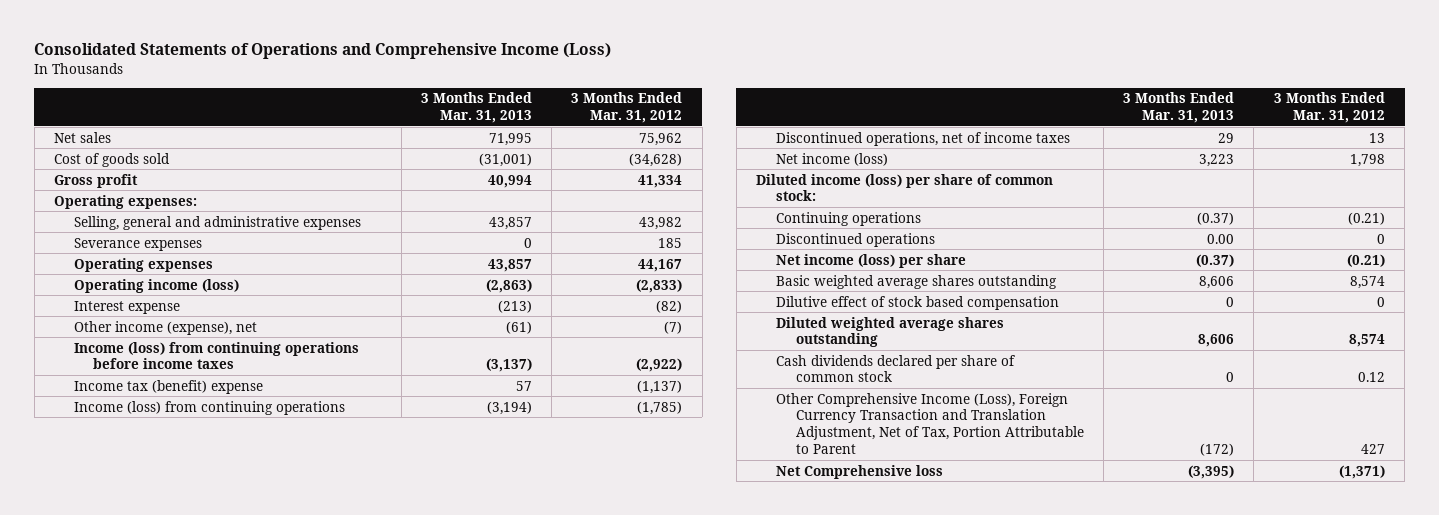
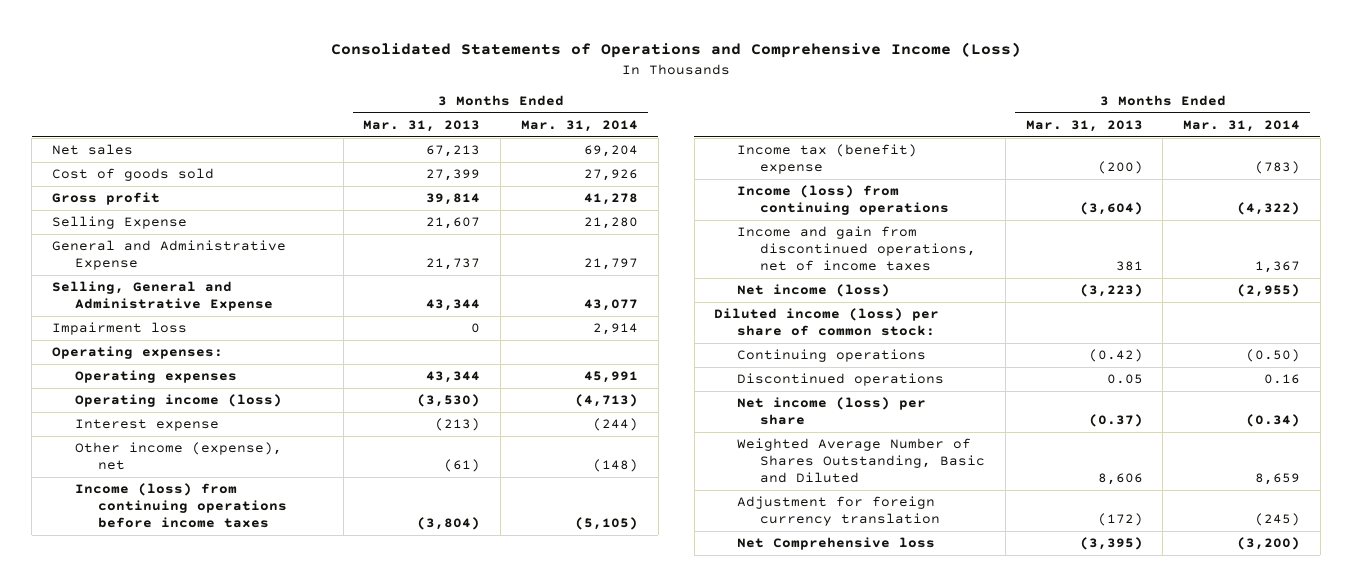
- | 3 Months Ended Mar. 31, 2013 | 3 Months Ended Mar. 31, 2012
+ | 3 Months Ended Mar. 31, 2013 | 3 Months Ended Mar. 31, 2014
- Net sales | 71,995 | 75,962
- Cost of goods sold | (31,001) | (34,628)
- Gross profit | 40,994 | 41,334
+ Net sales | 67,213 | 69,204
+ Cost of goods sold | 27,399 | 27,926
+ Gross profit | 39,814 | 41,278
+ Selling Expense | 21,607 | 21,280
+ General and Administrative Expense | 21,737 | 21,797
+ Selling, General and Administrative Expense | 43,344 | 43,077
+ Impairment loss | 0 | 2,914
- Selling, general and administrative expenses | 43,857 | 43,982
- Severance expenses | 0 | 185
- Operating expenses | 43,857 | 44,167
- Operating income (loss) | (2,863) | (2,833)
+ Operating expenses | 43,344 | 45,991
+ Operating income (loss) | (3,530) | (4,713)
- Income (loss) from continuing operations before income taxes | (3,137) | (2,922)
- Income tax (benefit) expense | 57 | (1,137)
- Income (loss) from continuing operations | (3,194) | (1,785)
- Discontinued operations, net of income taxes | 29 | 13
- Net income (loss) | 3,223 | 1,798
+ Income (loss) from continuing operations before income taxes | (3,804) | (5,105)
+ Income tax (benefit) expense | (200) | (783)
+ Income (loss) from continuing operations | (3,604) | (4,322)
+ Income and gain from discontinued operations, net of income taxes | 381 | 1,367
+ Net income (loss) | (3,223) | (2,955)
- Continuing operations | (0.37) | (0.21)
- Discontinued operations | 0.00 | 0
+ Continuing operations | (0.42) | (0.50)
+ Discontinued operations | 0.05 | 0.16
- Basic weighted average shares outstanding | 8,606 | 8,574
- Dilutive effect of stock based compensation | 0 | 0
- Diluted weighted average shares outstanding | 8,606 | 8,574
- Cash dividends declared per share of common stock | 0 | 0.12
- Other Comprehensive Income (Loss), Foreign Currency Transaction and Translation Adjustment, Net of Tax, Portion Attributable to Parent | (172) | 427
+ Weighted Average Number of Shares Outstanding, Basic and Diluted | 8,606 | 8,659
+ Adjustment for foreign currency translation | (172) | (245)

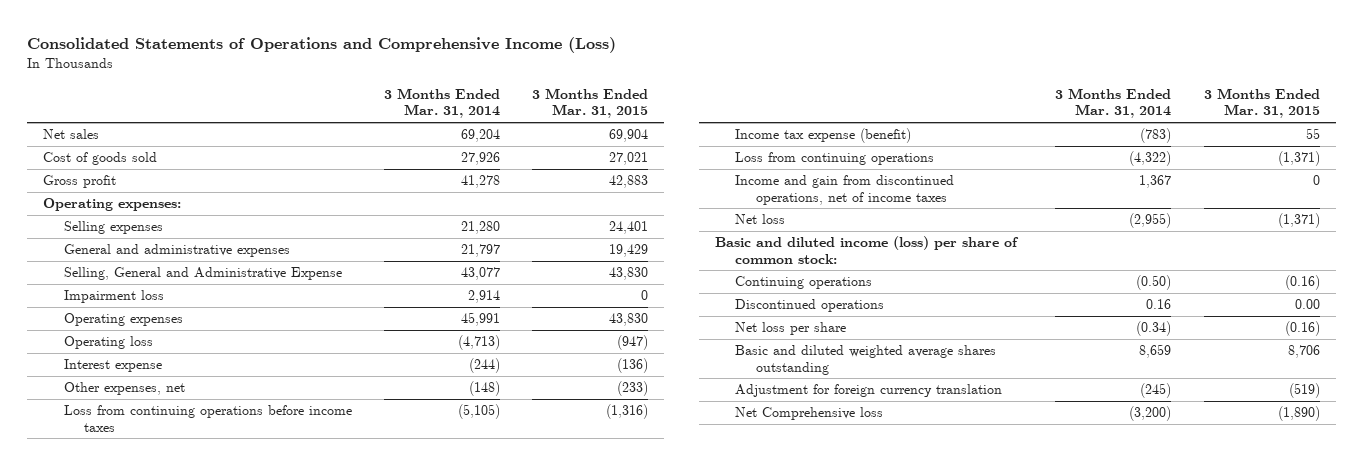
- | 3 Months Ended Mar. 31, 2013 | 3 Months Ended Mar. 31, 2014
+ | 3 Months Ended Mar. 31, 2014 | 3 Months Ended Mar. 31, 2015
- Selling Expense | 21,607 | 21,280
- General and Administrative Expense | 21,737 | 21,797
moved up: Operating expenses:
+ Selling expenses | 21,280 | 24,401
+ General and administrative expenses | 21,797 | 19,429
- Operating income (loss) | (3,530) | (4,713)
+ Operating loss | (4,713) | (947)
- Other income (expense), net | (61) | (148)
- Income (loss) from continuing operations before income taxes | (3,804) | (5,105)
- Income tax (benefit) expense | (200) | (783)
- Income (loss) from continuing operations | (3,604) | (4,322)
+ Other expenses, net | (148) | (233)
+ Loss from continuing operations before income taxes | (5,105) | (1,316)
+ Income tax expense (benefit) | (783) | 55
+ Loss from continuing operations | (4,322) | (1,371)
- Net income (loss) | (3,223) | (2,955)
- Diluted income (loss) per share of common stock:
+ Net loss | (2,955) | (1,371)
+ Basic and diluted income (loss) per share of common stock:
- Net income (loss) per share | (0.37) | (0.34)
- Weighted Average Number of Shares Outstanding, Basic and Diluted | 8,606 | 8,659
+ Net loss per share | (0.34) | (0.16)
+ Basic and diluted weighted average shares outstanding | 8,659 | 8,706

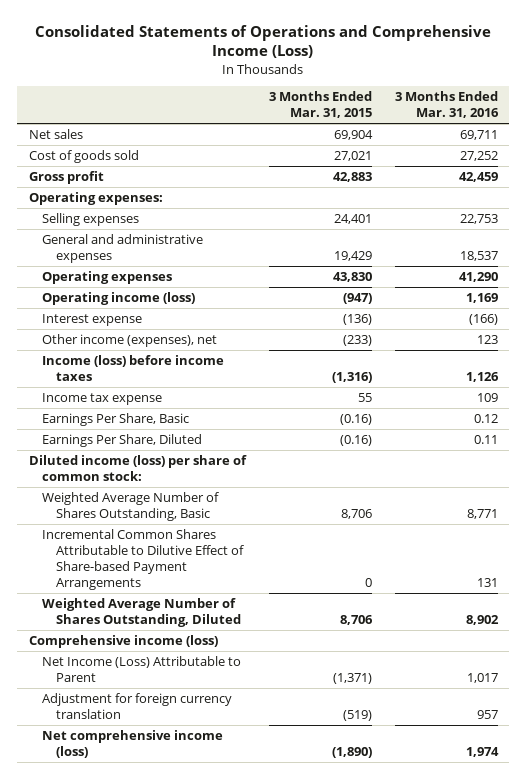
- | 3 Months Ended Mar. 31, 2014 | 3 Months Ended Mar. 31, 2015
+ | 3 Months Ended Mar. 31, 2015 | 3 Months Ended Mar. 31, 2016
- Selling, General and Administrative Expense | 43,077 | 43,830
- Impairment loss | 2,914 | 0
- Operating loss | (4,713) | (947)
+ Operating income (loss) | (947) | 1,169
- Other expenses, net | (148) | (233)
- Loss from continuing operations before income taxes | (5,105) | (1,316)
- Income tax expense (benefit) | (783) | 55
- Loss from continuing operations | (4,322) | (1,371)
- Income and gain from discontinued operations, net of income taxes | 1,367 | 0
- Net loss | (2,955) | (1,371)
- Basic and diluted income (loss) per share of common stock:
- Continuing operations | (0.50) | (0.16)
- Discontinued operations | 0.16 | 0.00
- Net loss per share | (0.34) | (0.16)
- Basic and diluted weighted average shares outstanding | 8,659 | 8,706
+ Other income (expenses), net | (233) | 123
+ Income (loss) before income taxes | (1,316) | 1,126
+ Income tax expense | 55 | 109
+ Earnings Per Share, Basic | (0.16) | 0.12
+ Earnings Per Share, Diluted | (0.16) | 0.11
+ Diluted income (loss) per share of common stock:
+ Weighted Average Number of Shares Outstanding, Basic | 8,706 | 8,771
+ Incremental Common Shares Attributable to Dilutive Effect of Share-based Payment Arrangements | 0 | 131
+ Weighted Average Number of Shares Outstanding, Diluted | 8,706 | 8,902
+ Comprehensive income (loss)
+ Net Income (Loss) Attributable to Parent | (1,371) | 1,017
- Net Comprehensive loss | (3,200) | (1,890)
+ Net comprehensive income (loss) | (1,890) | 1,974

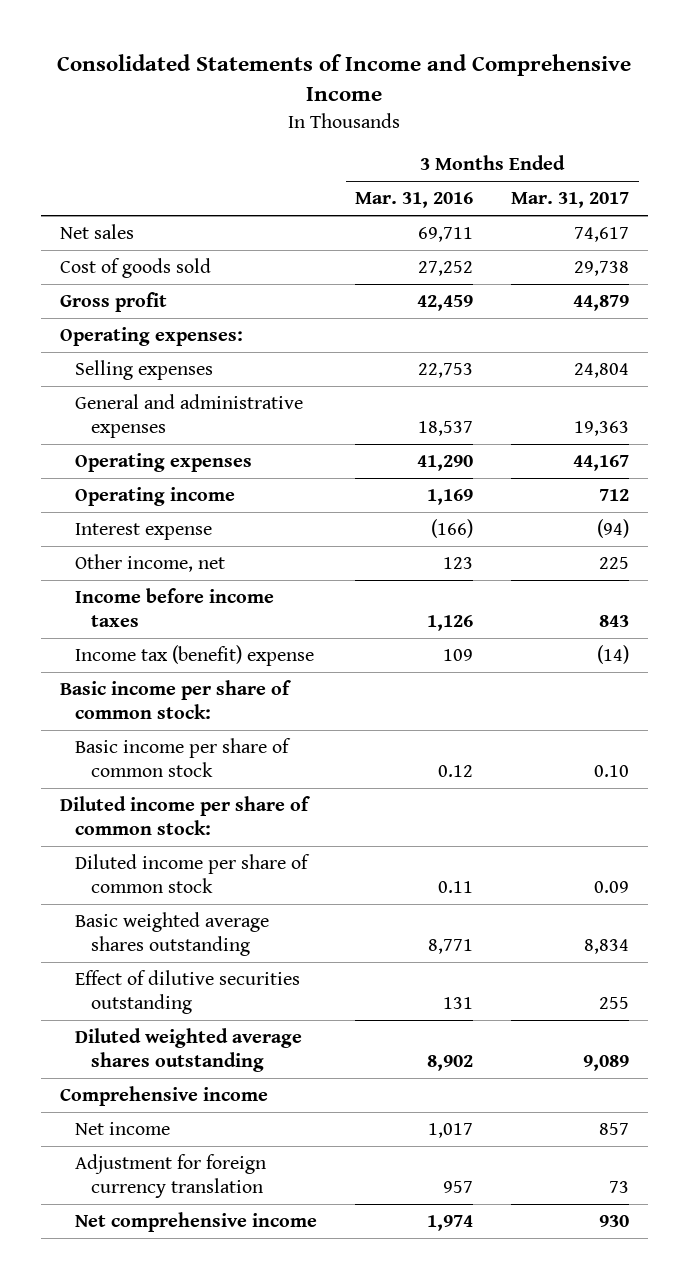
- Consolidated Statements of Operations and Comprehensive Income (Loss)
+ Consolidated Statements of Income and Comprehensive Income
- | 3 Months Ended Mar. 31, 2015 | 3 Months Ended Mar. 31, 2016
+ | 3 Months Ended Mar. 31, 2016 | 3 Months Ended Mar. 31, 2017
- Operating income (loss) | (947) | 1,169
+ Operating income | 1,169 | 712
- Other income (expenses), net | (233) | 123
- Income (loss) before income taxes | (1,316) | 1,126
- Income tax expense | 55 | 109
- Earnings Per Share, Basic | (0.16) | 0.12
- Earnings Per Share, Diluted | (0.16) | 0.11
- Diluted income (loss) per share of common stock:
- Weighted Average Number of Shares Outstanding, Basic | 8,706 | 8,771
- Incremental Common Shares Attributable to Dilutive Effect of Share-based Payment Arrangements | 0 | 131
- Weighted Average Number of Shares Outstanding, Diluted | 8,706 | 8,902
- Comprehensive income (loss)
- Net Income (Loss) Attributable to Parent | (1,371) | 1,017
+ Other income, net | 123 | 225
+ Income before income taxes | 1,126 | 843
+ Income tax (benefit) expense | 109 | (14)
+ Basic income per share of common stock:
+ Basic income per share of common stock | 0.12 | 0.10
+ Diluted income per share of common stock:
+ Diluted income per share of common stock | 0.11 | 0.09
+ Basic weighted average shares outstanding | 8,771 | 8,834
+ Effect of dilutive securities outstanding | 131 | 255
+ Diluted weighted average shares outstanding | 8,902 | 9,089
+ Comprehensive income
+ Net income | 1,017 | 857
- Net comprehensive income (loss) | (1,890) | 1,974
+ Net comprehensive income | 1,974 | 930

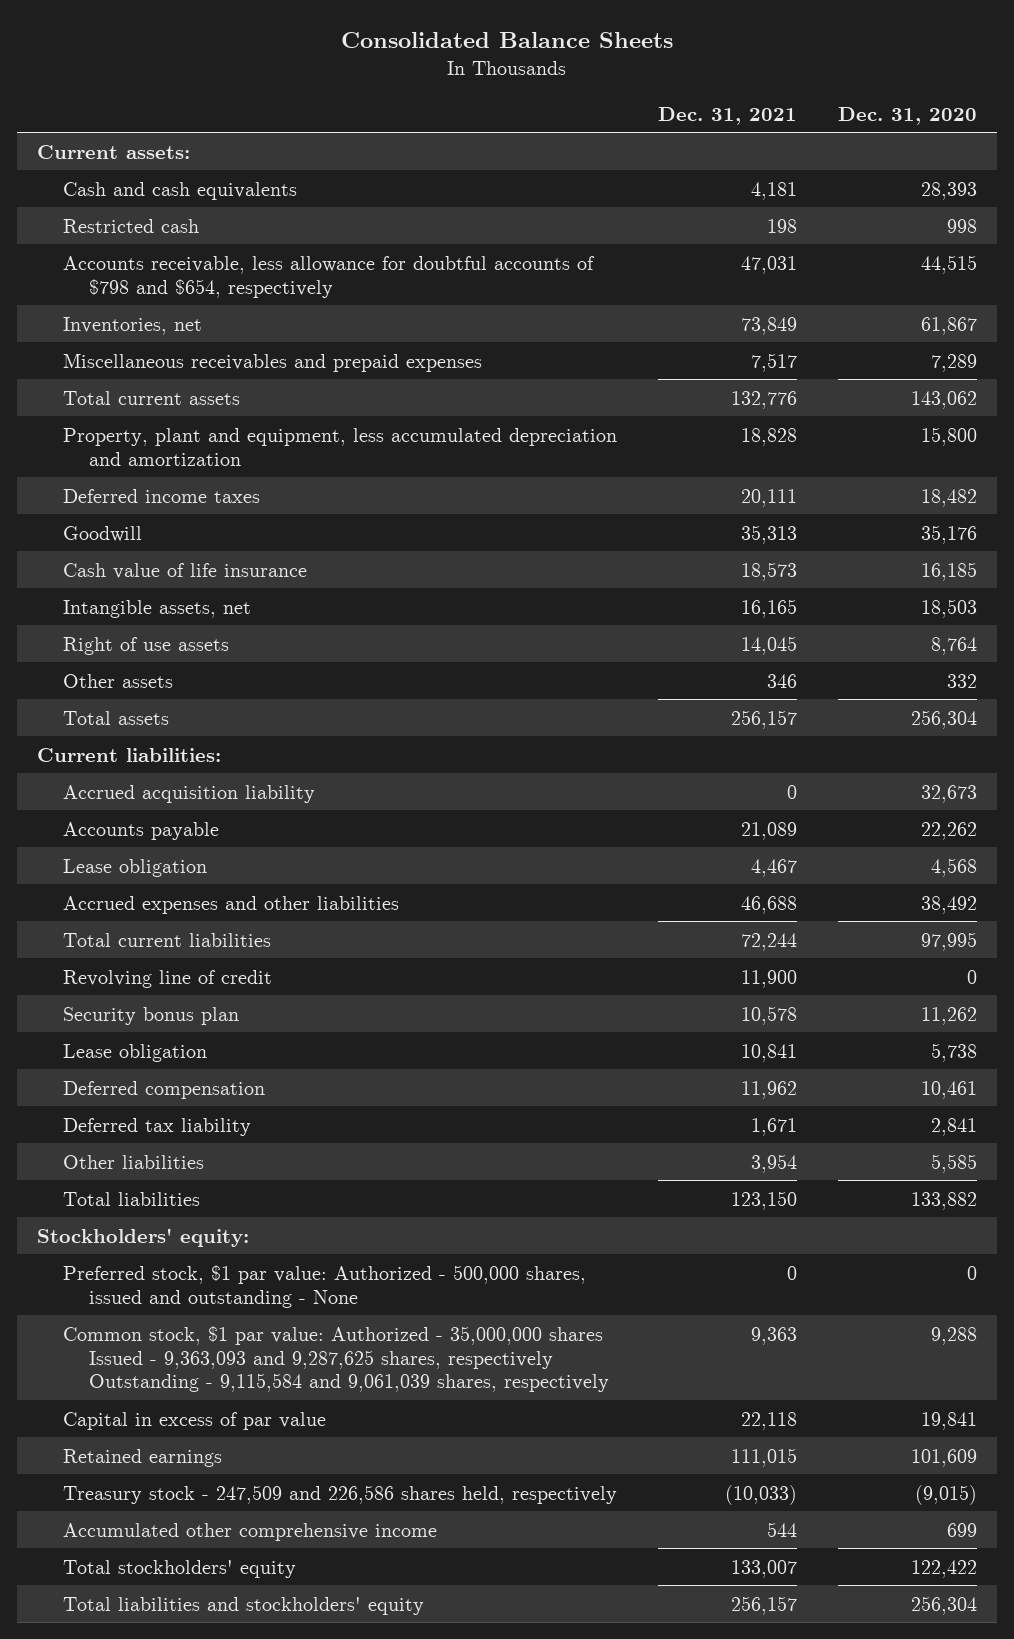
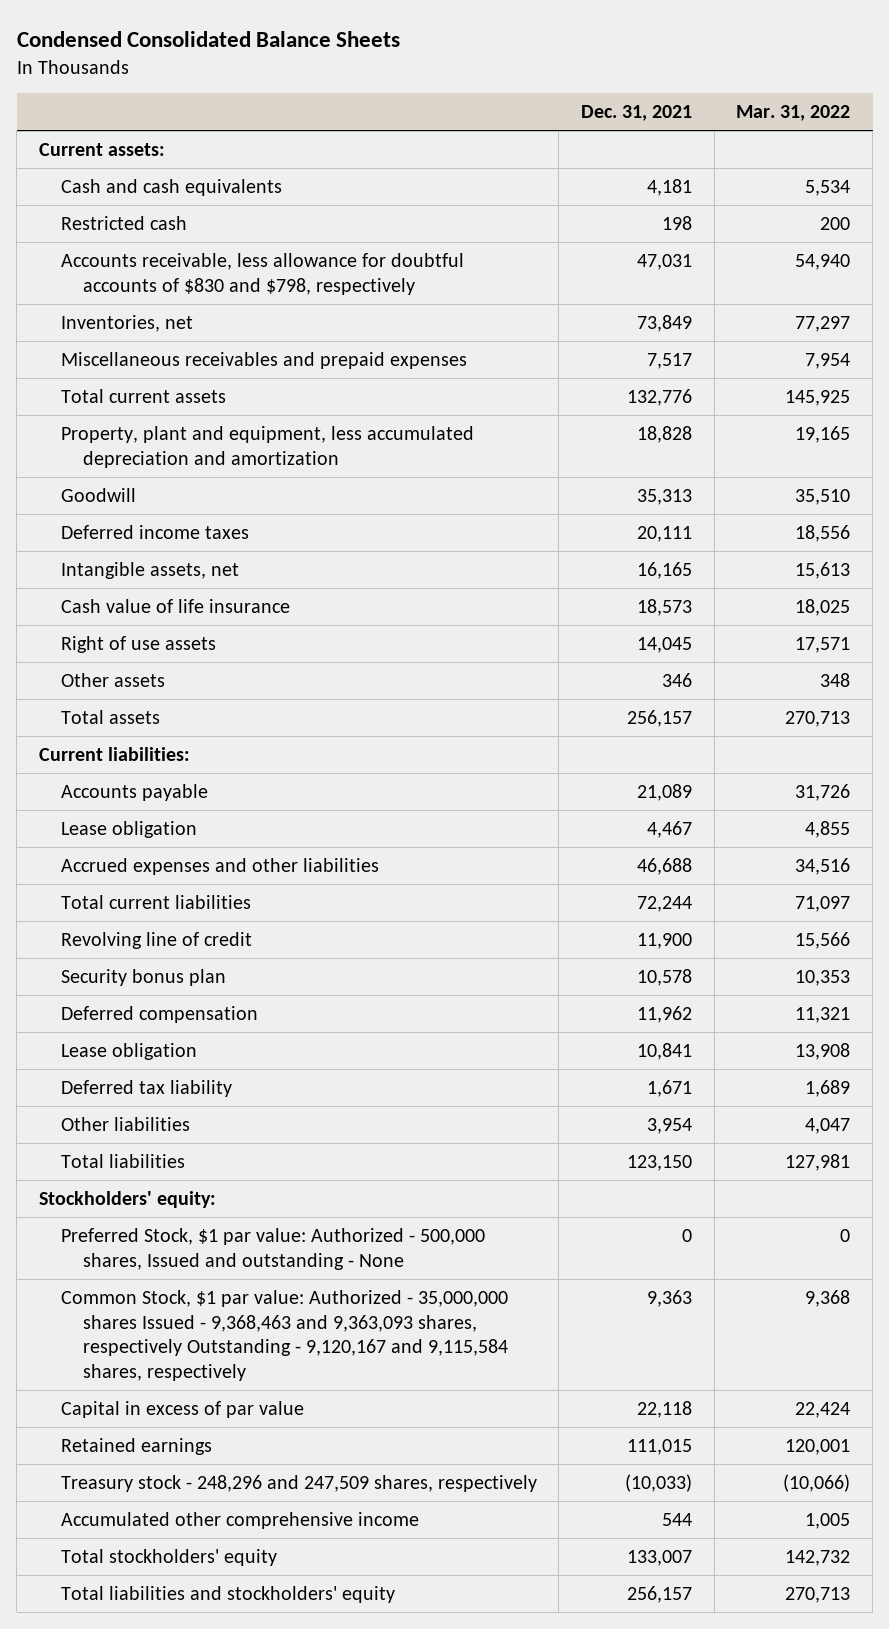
- Consolidated Balance Sheets
+ Condensed Consolidated Balance Sheets
- | Dec. 31, 2021 | Dec. 31, 2020
+ | Dec. 31, 2021 | Mar. 31, 2022
- Accounts receivable, less allowance for doubtful accounts of $798 and $654, respectively | 47,031 | 44,515
+ Accounts receivable, less allowance for doubtful accounts of $830 and $798, respectively | 47,031 | 54,940
moved down: Deferred income taxes | 20,111 | 18,556
moved down: Cash value of life insurance | 18,573 | 18,025
- Accrued acquisition liability | 0 | 32,673
moved down: Lease obligation | 10,841 | 13,908
- Preferred stock, $1 par value: Authorized - 500,000 shares, issued and outstanding - None | 0 | 0
- Common stock, $1 par value: Authorized - 35,000,000 shares Issued - 9,363,093 and 9,287,625 shares, respectively Outstanding - 9,115,584 and 9,061,039 shares, respectively | 9,363 | 9,288
+ Preferred Stock, $1 par value: Authorized - 500,000 shares, Issued and outstanding - None | 0 | 0
+ Common Stock, $1 par value: Authorized - 35,000,000 shares Issued - 9,368,463 and 9,363,093 shares, respectively Outstanding - 9,120,167 and 9,115,584 shares, respectively | 9,363 | 9,368
- Treasury stock - 247,509 and 226,586 shares held, respectively | (10,033) | (9,015)
+ Treasury stock - 248,296 and 247,509 shares, respectively | (10,033) | (10,066)

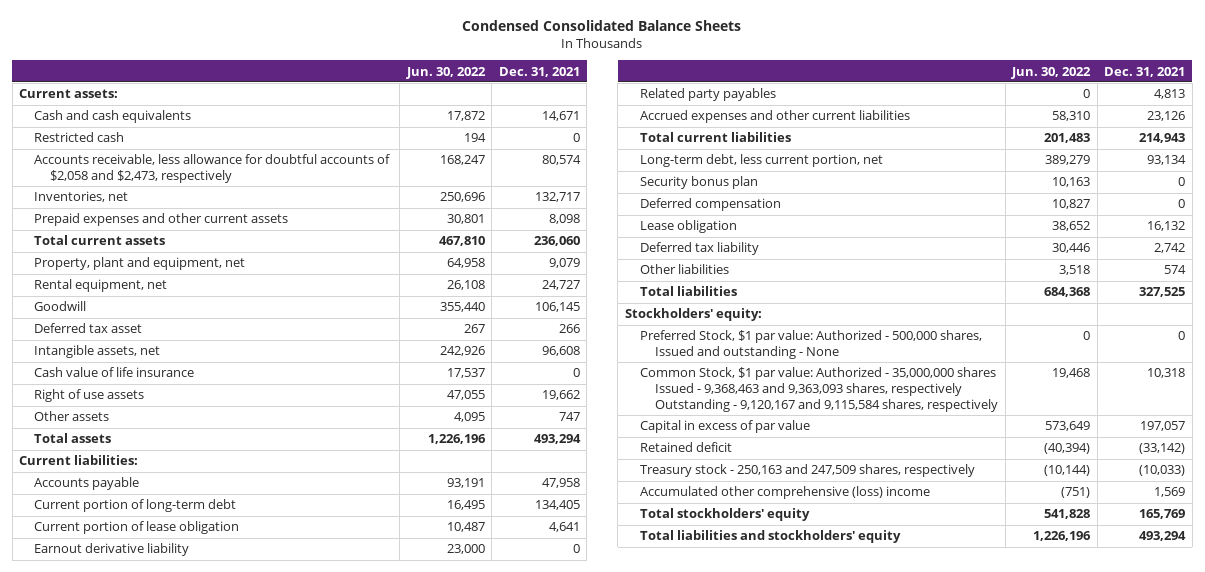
- | Dec. 31, 2021 | Mar. 31, 2022
+ | Jun. 30, 2022 | Dec. 31, 2021
- Cash and cash equivalents | 4,181 | 5,534
- Restricted cash | 198 | 200
- Accounts receivable, less allowance for doubtful accounts of $830 and $798, respectively | 47,031 | 54,940
- Inventories, net | 73,849 | 77,297
- Miscellaneous receivables and prepaid expenses | 7,517 | 7,954
- Total current assets | 132,776 | 145,925
- Property, plant and equipment, less accumulated depreciation and amortization | 18,828 | 19,165
- Goodwill | 35,313 | 35,510
- Deferred income taxes | 20,111 | 18,556
- Intangible assets, net | 16,165 | 15,613
- Cash value of life insurance | 18,573 | 18,025
- Right of use assets | 14,045 | 17,571
- Other assets | 346 | 348
- Total assets | 256,157 | 270,713
+ Cash and cash equivalents | 17,872 | 14,671
+ Restricted cash | 194 | 0
+ Accounts receivable, less allowance for doubtful accounts of $2,058 and $2,473, respectively | 168,247 | 80,574
+ Inventories, net | 250,696 | 132,717
+ Prepaid expenses and other current assets | 30,801 | 8,098
+ Total current assets | 467,810 | 236,060
+ Property, plant and equipment, net | 64,958 | 9,079
+ Rental equipment, net | 26,108 | 24,727
+ Goodwill | 355,440 | 106,145
+ Deferred tax asset | 267 | 266
+ Intangible assets, net | 242,926 | 96,608
+ Cash value of life insurance | 17,537 | 0
+ Right of use assets | 47,055 | 19,662
+ Other assets | 4,095 | 747
+ Total assets | 1,226,196 | 493,294
- Accounts payable | 21,089 | 31,726
- Lease obligation | 4,467 | 4,855
- Accrued expenses and other liabilities | 46,688 | 34,516
- Total current liabilities | 72,244 | 71,097
- Revolving line of credit | 11,900 | 15,566
- Security bonus plan | 10,578 | 10,353
- Deferred compensation | 11,962 | 11,321
- Lease obligation | 10,841 | 13,908
- Deferred tax liability | 1,671 | 1,689
- Other liabilities | 3,954 | 4,047
- Total liabilities | 123,150 | 127,981
+ Accounts payable | 93,191 | 47,958
+ Current portion of long-term debt | 16,495 | 134,405
+ Current portion of lease obligation | 10,487 | 4,641
+ Earnout derivative liability | 23,000 | 0
+ Related party payables | 0 | 4,813
+ Accrued expenses and other current liabilities | 58,310 | 23,126
+ Total current liabilities | 201,483 | 214,943
+ Long-term debt, less current portion, net | 389,279 | 93,134
+ Security bonus plan | 10,163 | 0
+ Deferred compensation | 10,827 | 0
+ Lease obligation | 38,652 | 16,132
+ Deferred tax liability | 30,446 | 2,742
+ Other liabilities | 3,518 | 574
+ Total liabilities | 684,368 | 327,525
- Common Stock, $1 par value: Authorized - 35,000,000 shares Issued - 9,368,463 and 9,363,093 shares, respectively Outstanding - 9,120,167 and 9,115,584 shares, respectively | 9,363 | 9,368
- Capital in excess of par value | 22,118 | 22,424
- Retained earnings | 111,015 | 120,001
- Treasury stock - 248,296 and 247,509 shares, respectively | (10,033) | (10,066)
- Accumulated other comprehensive income | 544 | 1,005
- Total stockholders' equity | 133,007 | 142,732
- Total liabilities and stockholders' equity | 256,157 | 270,713
+ Common Stock, $1 par value: Authorized - 35,000,000 shares Issued - 9,368,463 and 9,363,093 shares, respectively Outstanding - 9,120,167 and 9,115,584 shares, respectively | 19,468 | 10,318
+ Capital in excess of par value | 573,649 | 197,057
+ Retained deficit | (40,394) | (33,142)
+ Treasury stock - 250,163 and 247,509 shares, respectively | (10,144) | (10,033)
+ Accumulated other comprehensive (loss) income | (751) | 1,569
+ Total stockholders' equity | 541,828 | 165,769
+ Total liabilities and stockholders' equity | 1,226,196 | 493,294

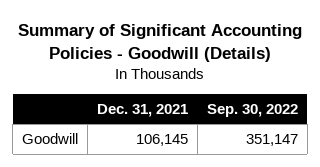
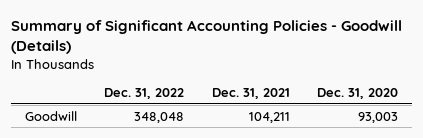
- | Dec. 31, 2021 | Sep. 30, 2022
+ | Dec. 31, 2022 | Dec. 31, 2021 | Dec. 31, 2020
- Goodwill | 106,145 | 351,147
+ Goodwill | 348,048 | 104,211 | 93,003

